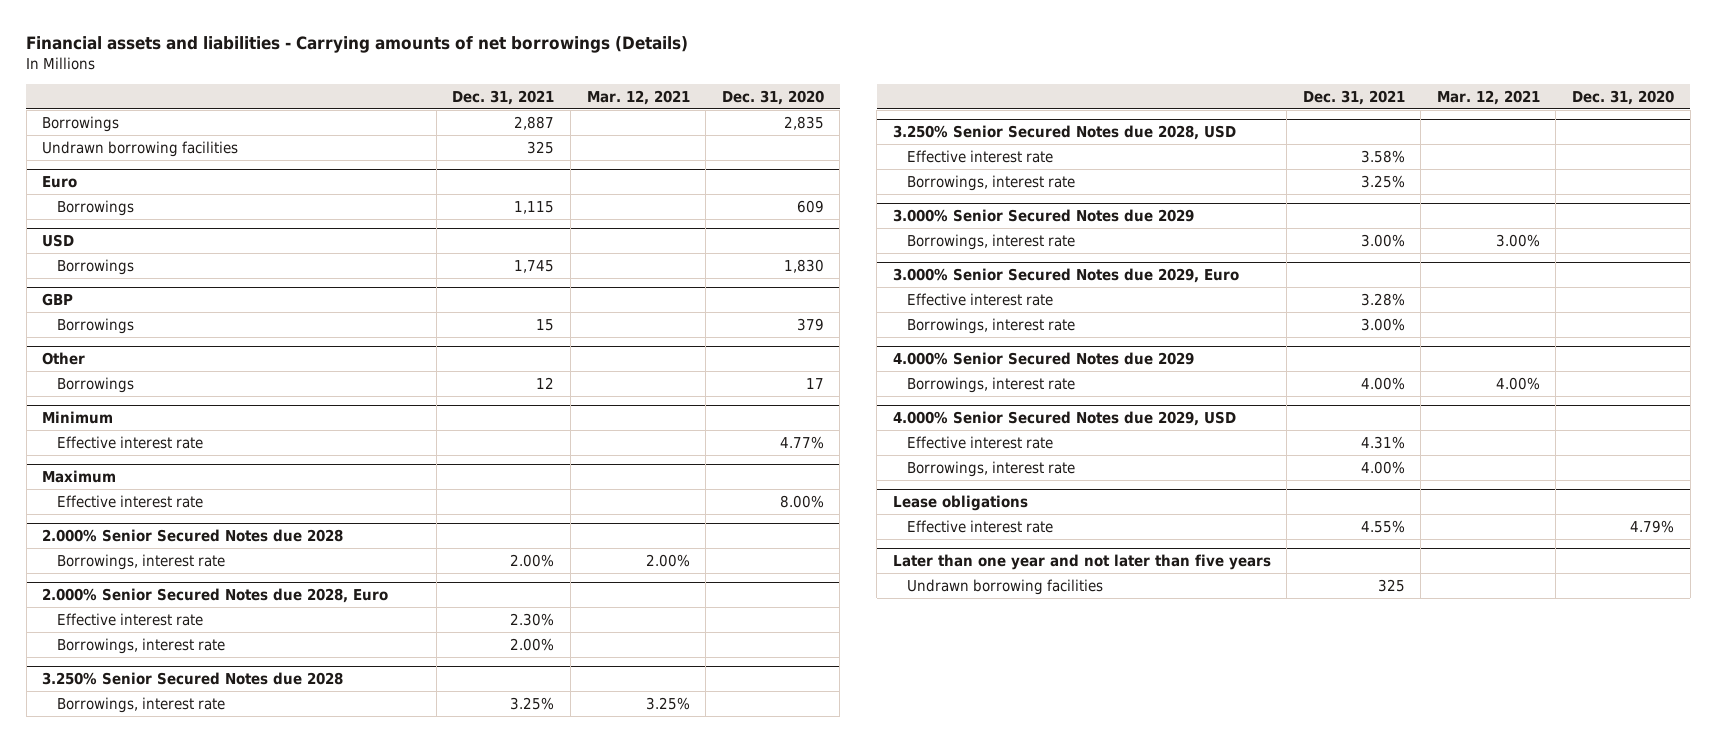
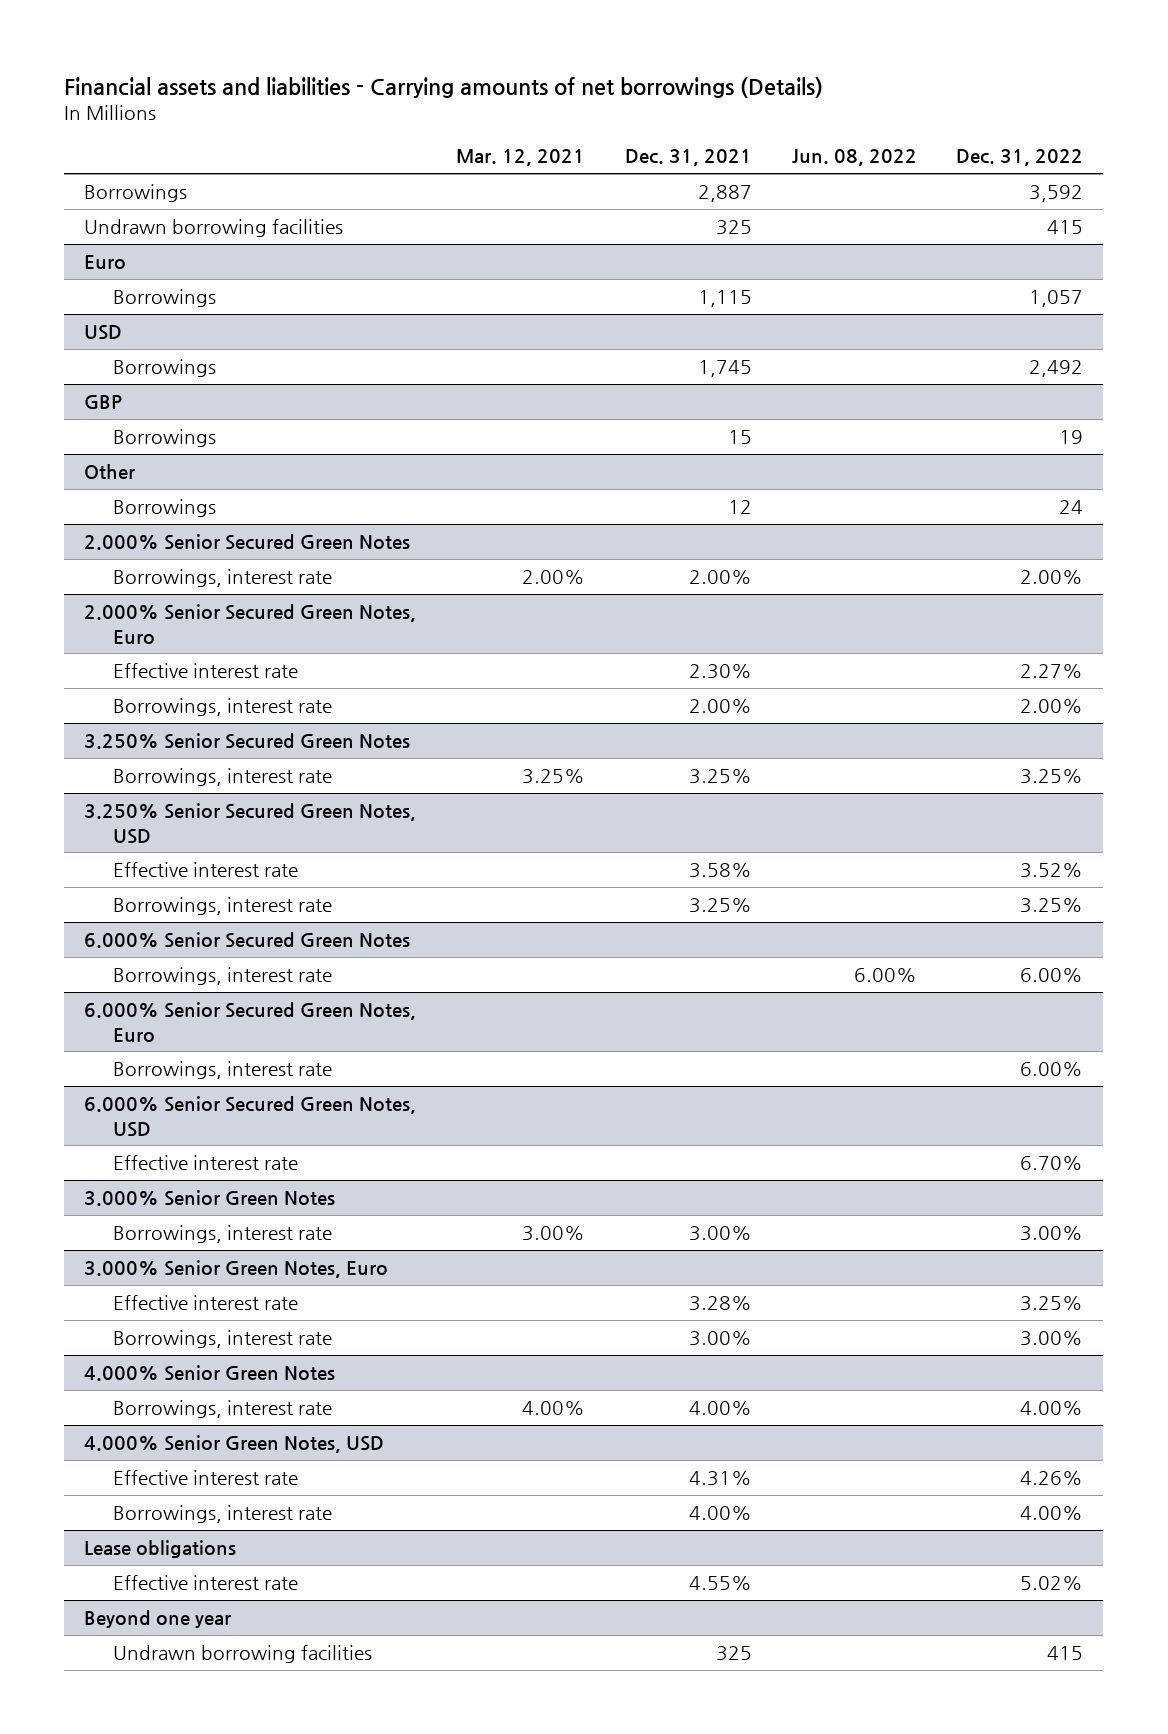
- | Dec. 31, 2021 | Mar. 12, 2021 | Dec. 31, 2020
+ | Mar. 12, 2021 | Dec. 31, 2021 | Jun. 08, 2022 | Dec. 31, 2022
- Minimum
- Effective interest rate | | | 4.77%
- Maximum
- Effective interest rate | | | 8.00%
- 2.000% Senior Secured Notes due 2028
+ 2.000% Senior Secured Green Notes
- 2.000% Senior Secured Notes due 2028, Euro
+ 2.000% Senior Secured Green Notes, Euro
- 3.250% Senior Secured Notes due 2028
+ 3.250% Senior Secured Green Notes
- 3.250% Senior Secured Notes due 2028, USD
+ 3.250% Senior Secured Green Notes, USD
- 3.000% Senior Secured Notes due 2029
+ 6.000% Senior Secured Green Notes
+ Borrowings, interest rate | | | 6.00% | 6.00%
+ 6.000% Senior Secured Green Notes, Euro
+ Borrowings, interest rate | | | | 6.00%
+ 6.000% Senior Secured Green Notes, USD
+ Effective interest rate | | | | 6.70%
+ 3.000% Senior Green Notes
- 3.000% Senior Secured Notes due 2029, Euro
+ 3.000% Senior Green Notes, Euro
- 4.000% Senior Secured Notes due 2029
+ 4.000% Senior Green Notes
- 4.000% Senior Secured Notes due 2029, USD
+ 4.000% Senior Green Notes, USD
- Later than one year and not later than five years
+ Beyond one year

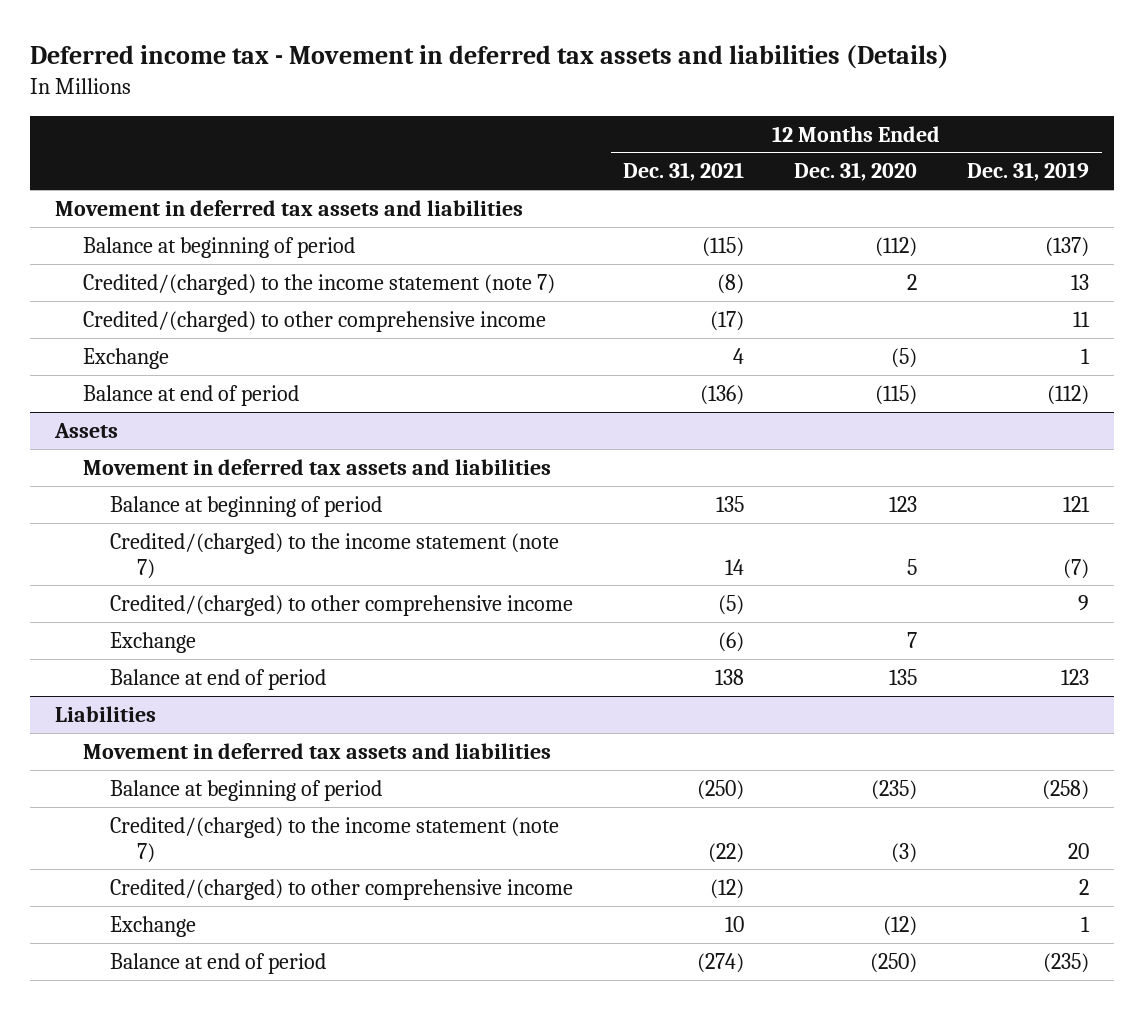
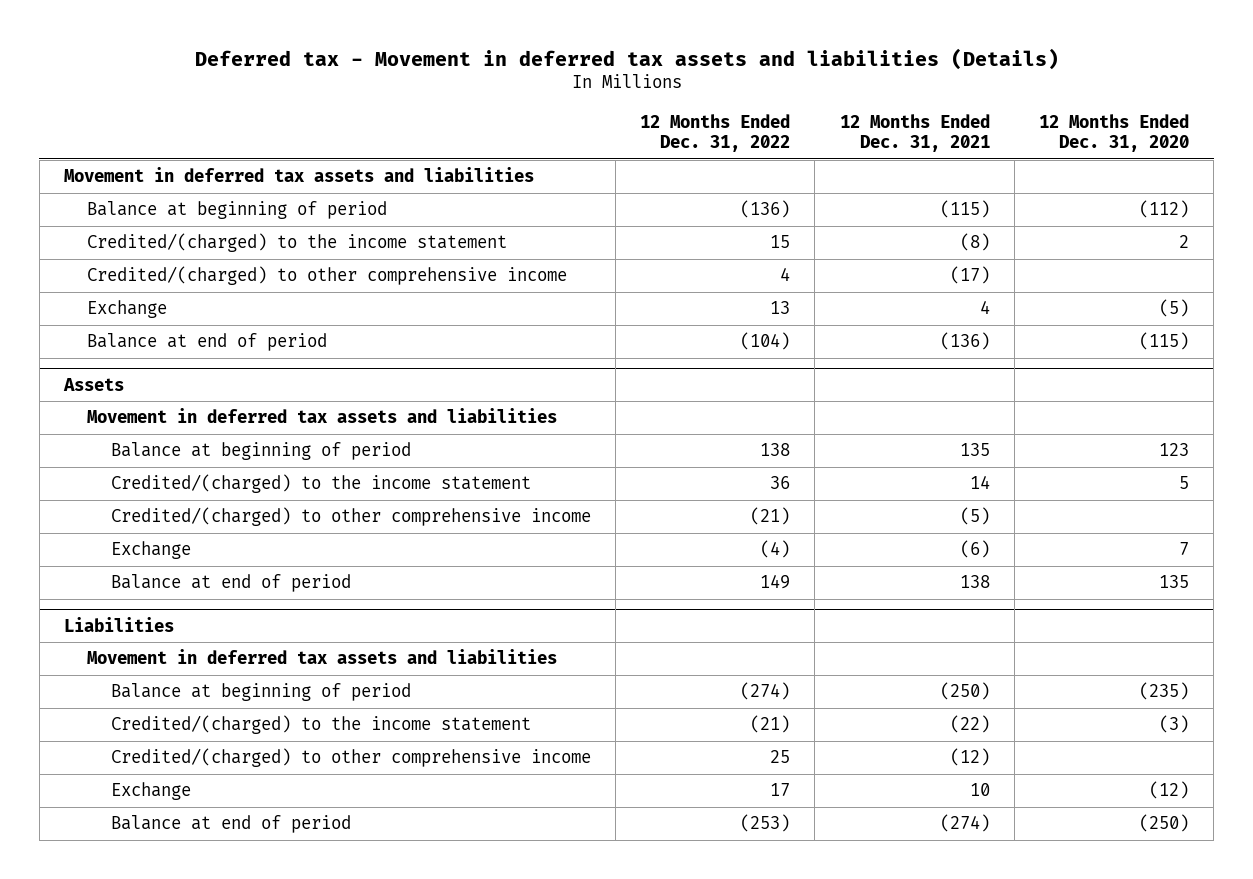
- Deferred income tax - Movement in deferred tax assets and liabilities (Details)
+ Deferred tax - Movement in deferred tax assets and liabilities (Details)
- | 12 Months Ended Dec. 31, 2021 | 12 Months Ended Dec. 31, 2020 | 12 Months Ended Dec. 31, 2019
+ | 12 Months Ended Dec. 31, 2022 | 12 Months Ended Dec. 31, 2021 | 12 Months Ended Dec. 31, 2020
- Credited/(charged) to the income statement (note 7) | (8) | 2 | 13
+ Credited/(charged) to the income statement | 15 | (8) | 2
@ Assets
- Credited/(charged) to the income statement (note 7) | 14 | 5 | (7)
+ Credited/(charged) to the income statement | 36 | 14 | 5
@ Liabilities
- Credited/(charged) to the income statement (note 7) | (22) | (3) | 20
+ Credited/(charged) to the income statement | (21) | (22) | (3)

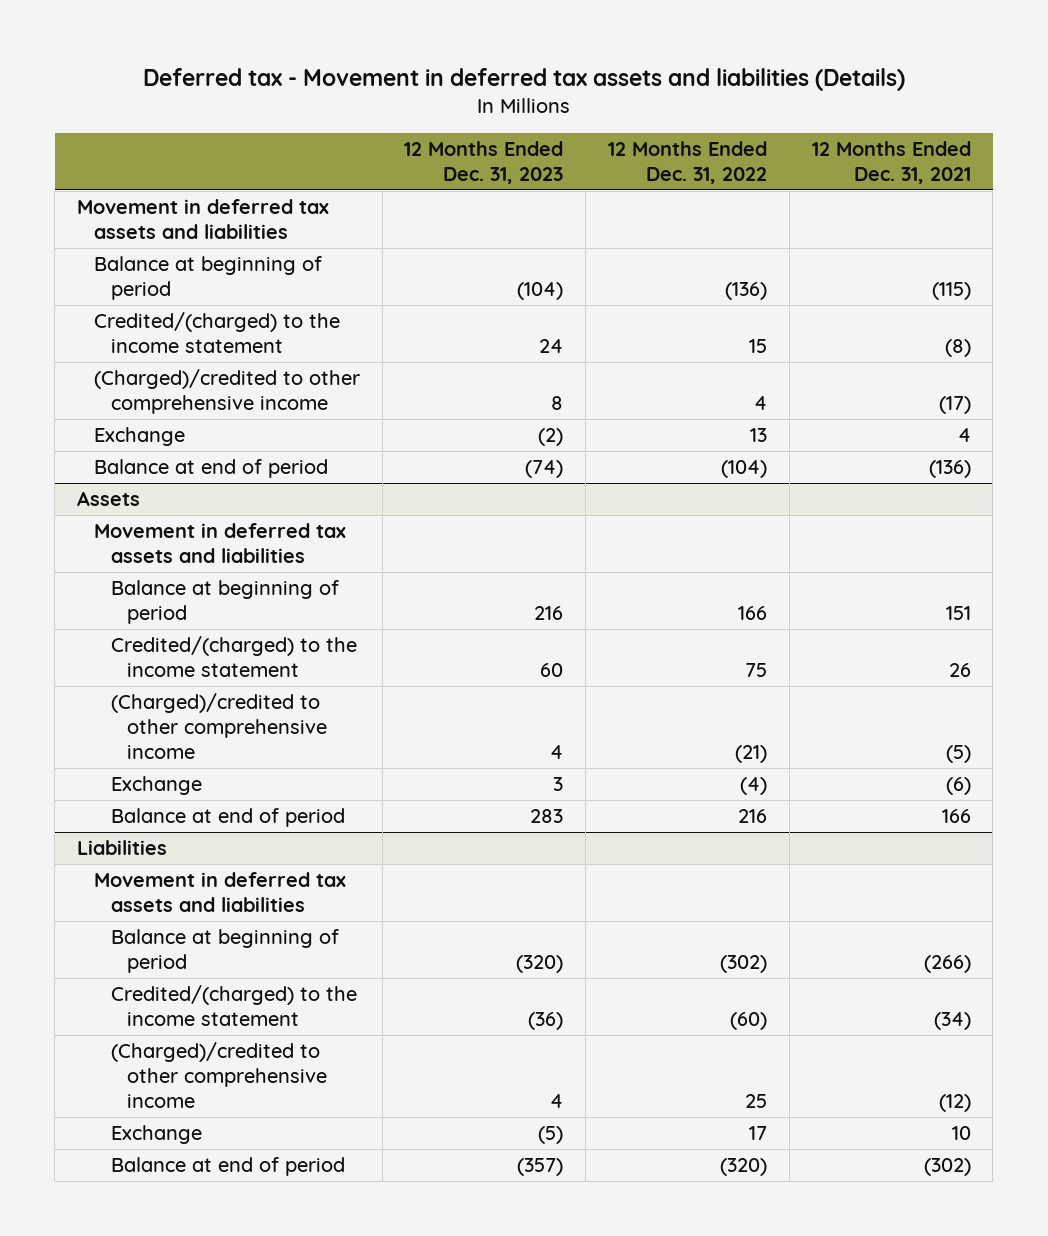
- | 12 Months Ended Dec. 31, 2022 | 12 Months Ended Dec. 31, 2021 | 12 Months Ended Dec. 31, 2020
+ | 12 Months Ended Dec. 31, 2023 | 12 Months Ended Dec. 31, 2022 | 12 Months Ended Dec. 31, 2021
- Credited/(charged) to other comprehensive income | 4 | (17) |
+ (Charged)/credited to other comprehensive income | 8 | 4 | (17)
@ Assets
- Balance at beginning of period | 138 | 135 | 123
- Credited/(charged) to the income statement | 36 | 14 | 5
- Credited/(charged) to other comprehensive income | (21) | (5) |
+ Balance at beginning of period | 216 | 166 | 151
+ Credited/(charged) to the income statement | 60 | 75 | 26
+ (Charged)/credited to other comprehensive income | 4 | (21) | (5)
- Balance at end of period | 149 | 138 | 135
+ Balance at end of period | 283 | 216 | 166
@ Liabilities
- Balance at beginning of period | (274) | (250) | (235)
- Credited/(charged) to the income statement | (21) | (22) | (3)
- Credited/(charged) to other comprehensive income | 25 | (12) |
+ Balance at beginning of period | (320) | (302) | (266)
+ Credited/(charged) to the income statement | (36) | (60) | (34)
+ (Charged)/credited to other comprehensive income | 4 | 25 | (12)
- Balance at end of period | (253) | (274) | (250)
+ Balance at end of period | (357) | (320) | (302)

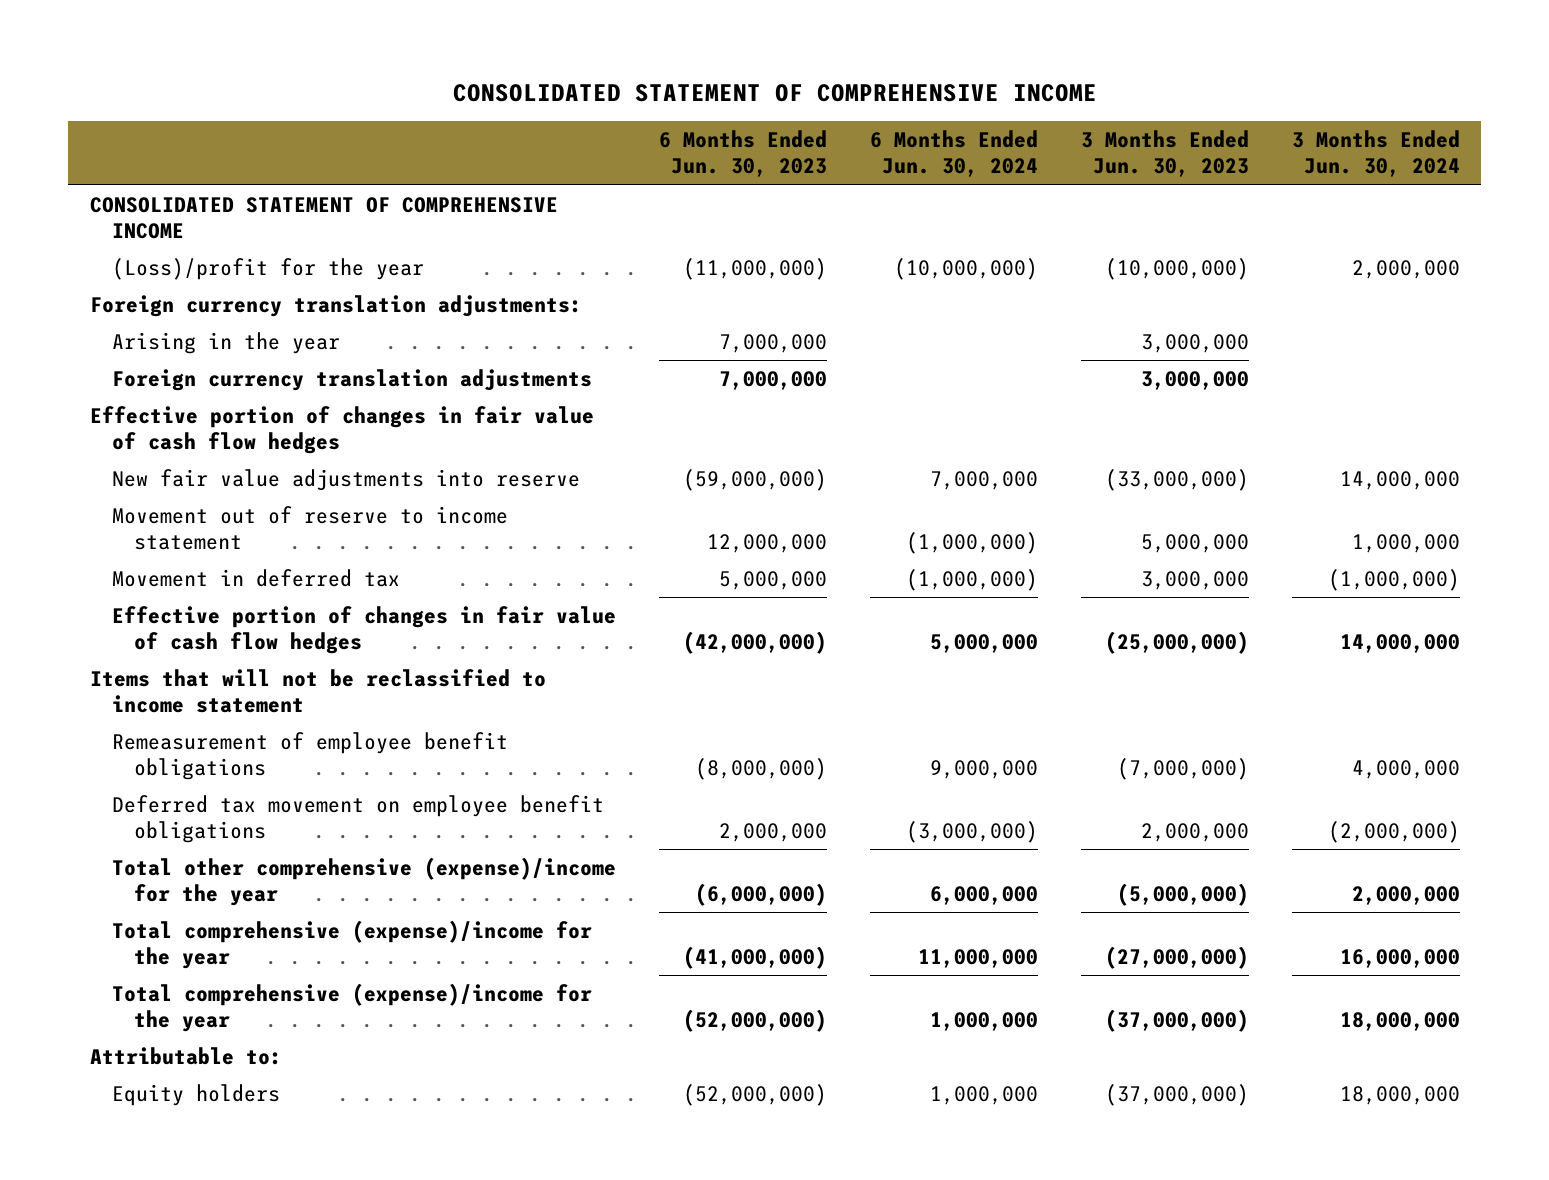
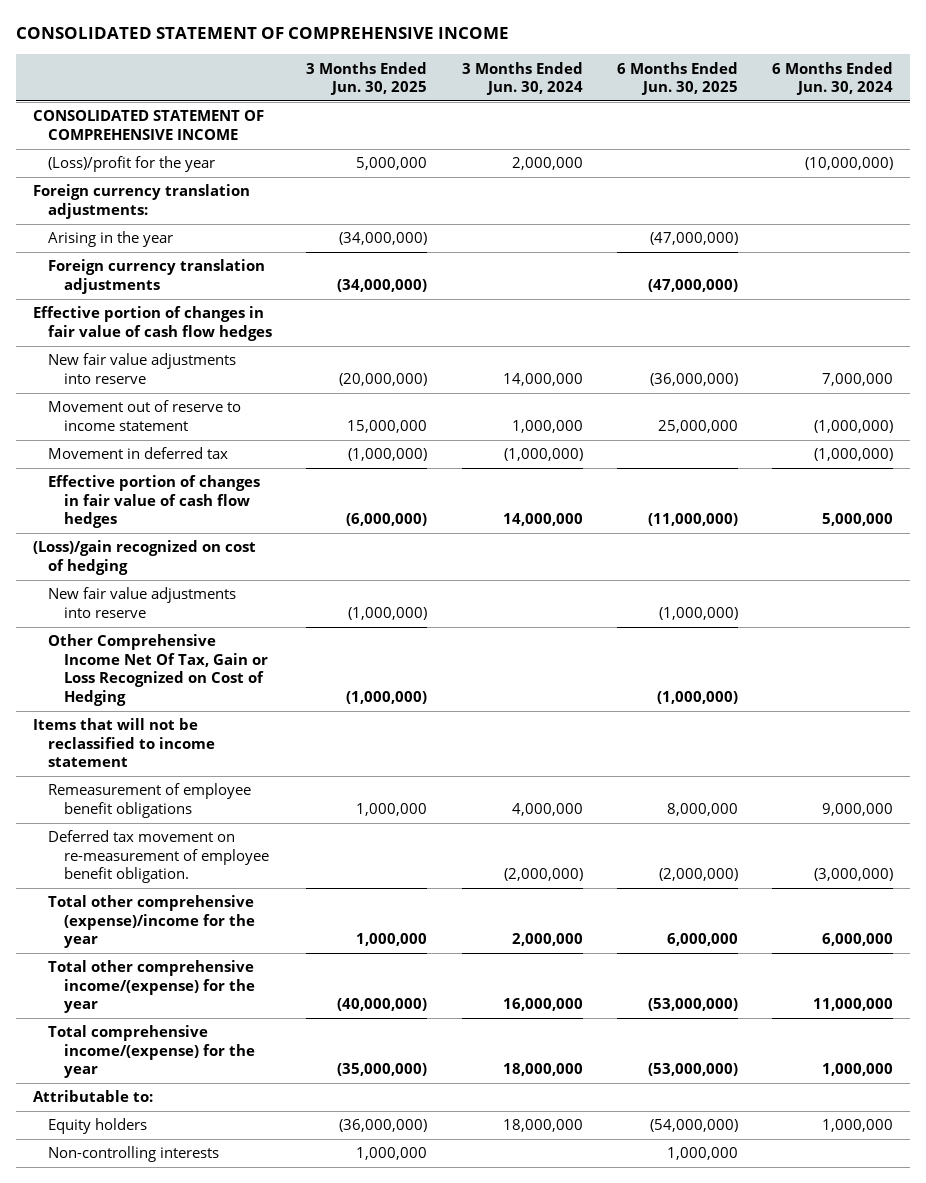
- | 6 Months Ended Jun. 30, 2023 | 6 Months Ended Jun. 30, 2024 | 3 Months Ended Jun. 30, 2023 | 3 Months Ended Jun. 30, 2024
+ | 3 Months Ended Jun. 30, 2025 | 3 Months Ended Jun. 30, 2024 | 6 Months Ended Jun. 30, 2025 | 6 Months Ended Jun. 30, 2024
+ (Loss)/gain recognized on cost of hedging
+ New fair value adjustments into reserve | (1,000,000) | | (1,000,000) |
+ Other Comprehensive Income Net Of Tax, Gain or Loss Recognized on Cost of Hedging | (1,000,000) | | (1,000,000) |
- Deferred tax movement on employee benefit obligations | 2,000,000 | (3,000,000) | 2,000,000 | (2,000,000)
+ Deferred tax movement on re-measurement of employee benefit obligation. | | (2,000,000) | (2,000,000) | (3,000,000)
- Total comprehensive (expense)/income for the year | (41,000,000) | 11,000,000 | (27,000,000) | 16,000,000
- Total comprehensive (expense)/income for the year | (52,000,000) | 1,000,000 | (37,000,000) | 18,000,000
+ Total other comprehensive income/(expense) for the year | (40,000,000) | 16,000,000 | (53,000,000) | 11,000,000
+ Total comprehensive income/(expense) for the year | (35,000,000) | 18,000,000 | (53,000,000) | 1,000,000
+ Non-controlling interests | 1,000,000 | | 1,000,000 |

